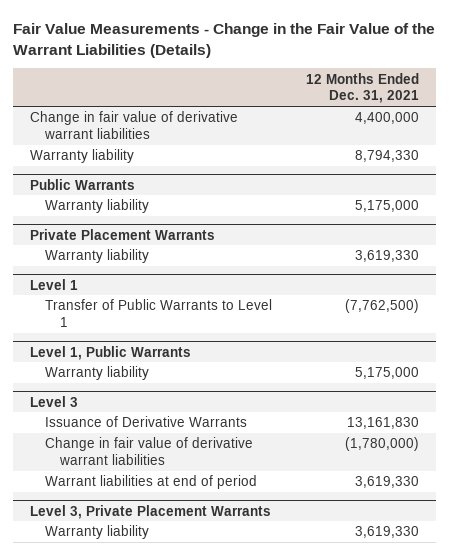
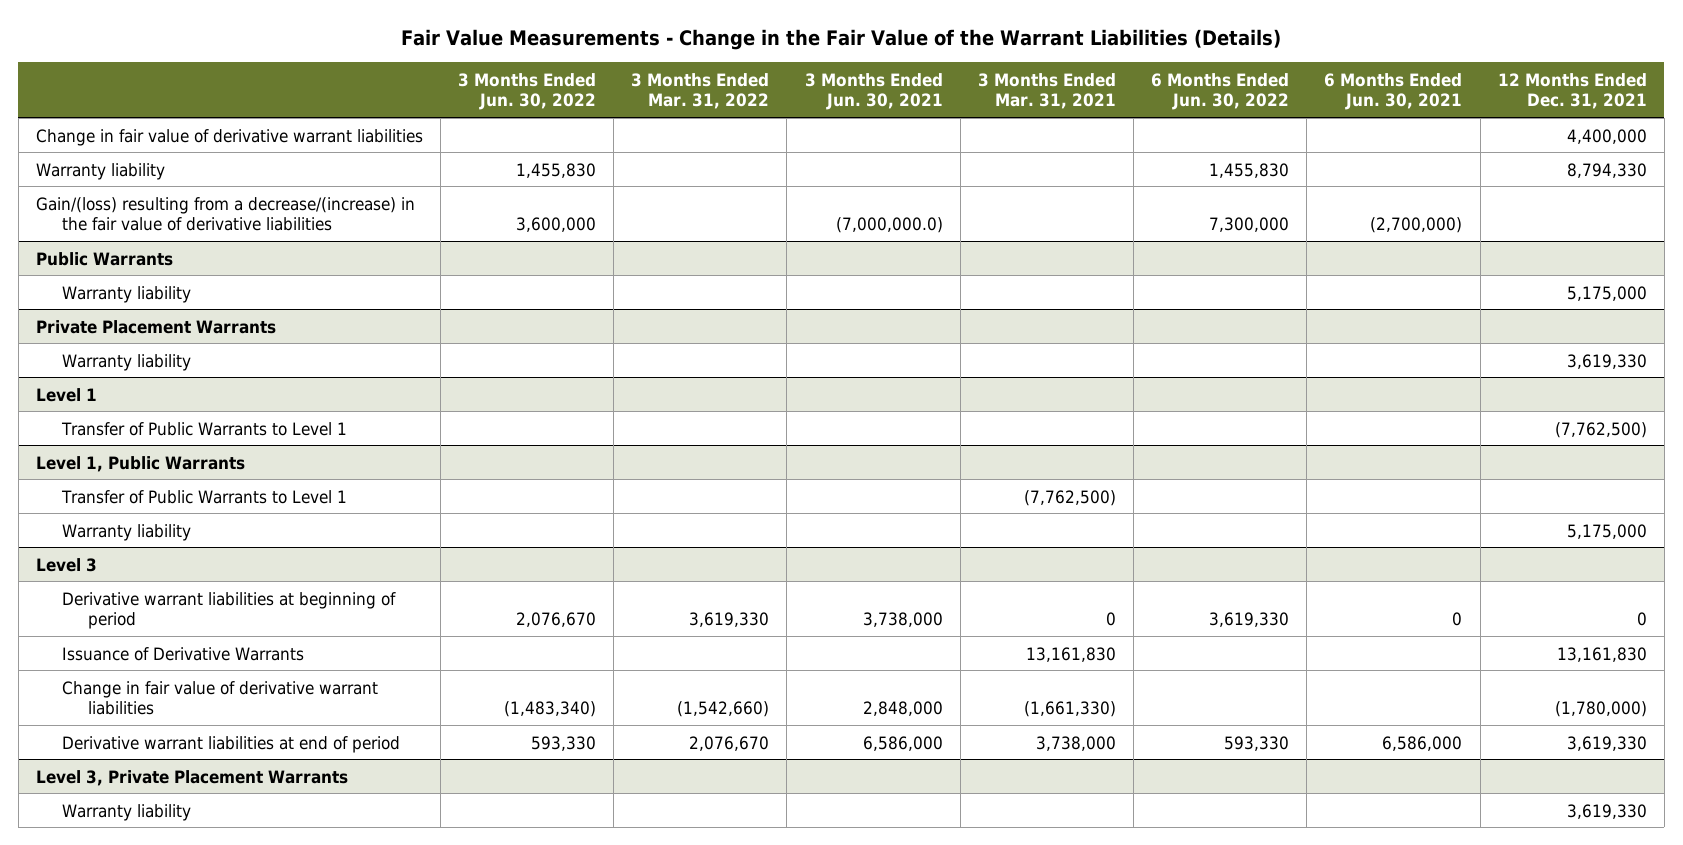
- | 12 Months Ended Dec. 31, 2021
+ | 3 Months Ended Jun. 30, 2022 | 3 Months Ended Mar. 31, 2022 | 3 Months Ended Jun. 30, 2021 | 3 Months Ended Mar. 31, 2021 | 6 Months Ended Jun. 30, 2022 | 6 Months Ended Jun. 30, 2021 | 12 Months Ended Dec. 31, 2021
+ Gain/(loss) resulting from a decrease/(increase) in the fair value of derivative liabilities | 3,600,000 | | (7,000,000.0) | | 7,300,000 | (2,700,000) |
@ Level 1, Public Warrants
+ Transfer of Public Warrants to Level 1 | | | | (7,762,500) | | |
@ Level 3
+ Derivative warrant liabilities at beginning of period | 2,076,670 | 3,619,330 | 3,738,000 | 0 | 3,619,330 | 0 | 0
- Warrant liabilities at end of period | 3,619,330
+ Derivative warrant liabilities at end of period | 593,330 | 2,076,670 | 6,586,000 | 3,738,000 | 593,330 | 6,586,000 | 3,619,330

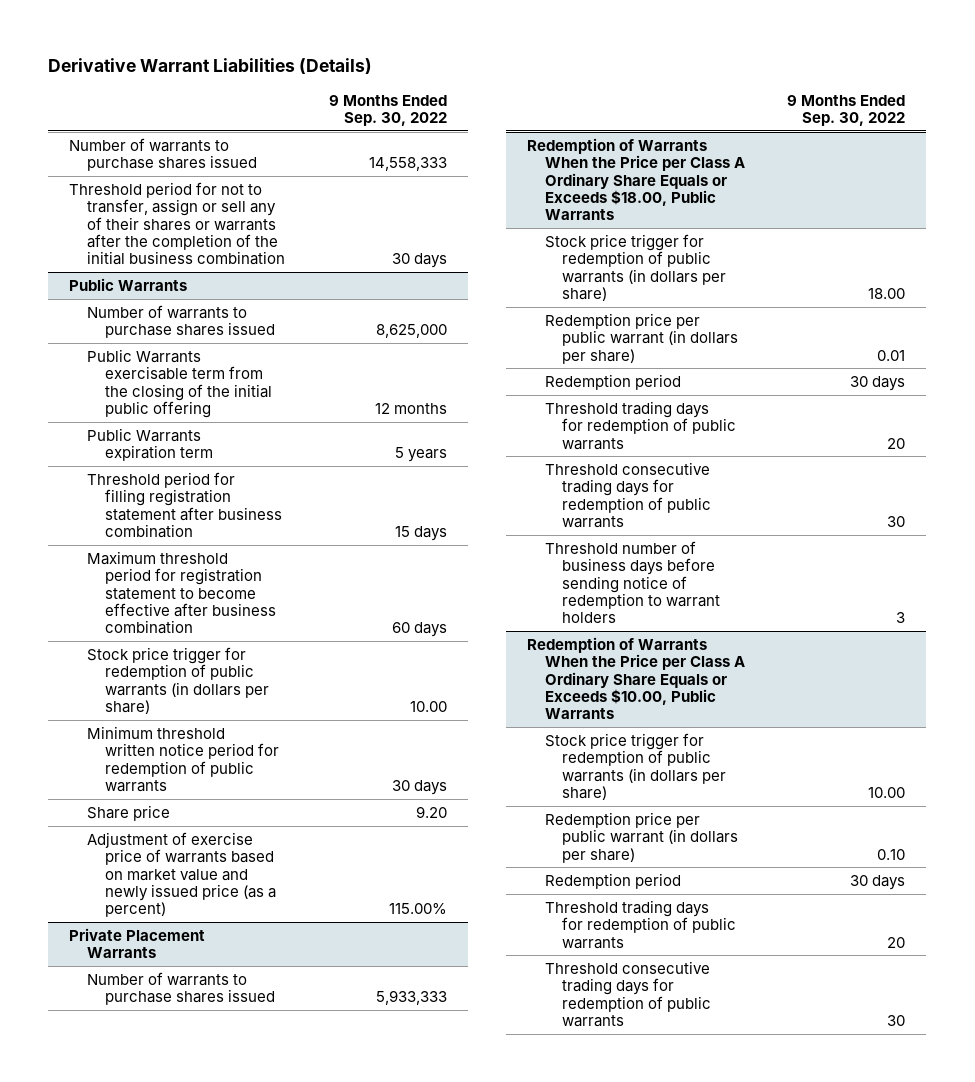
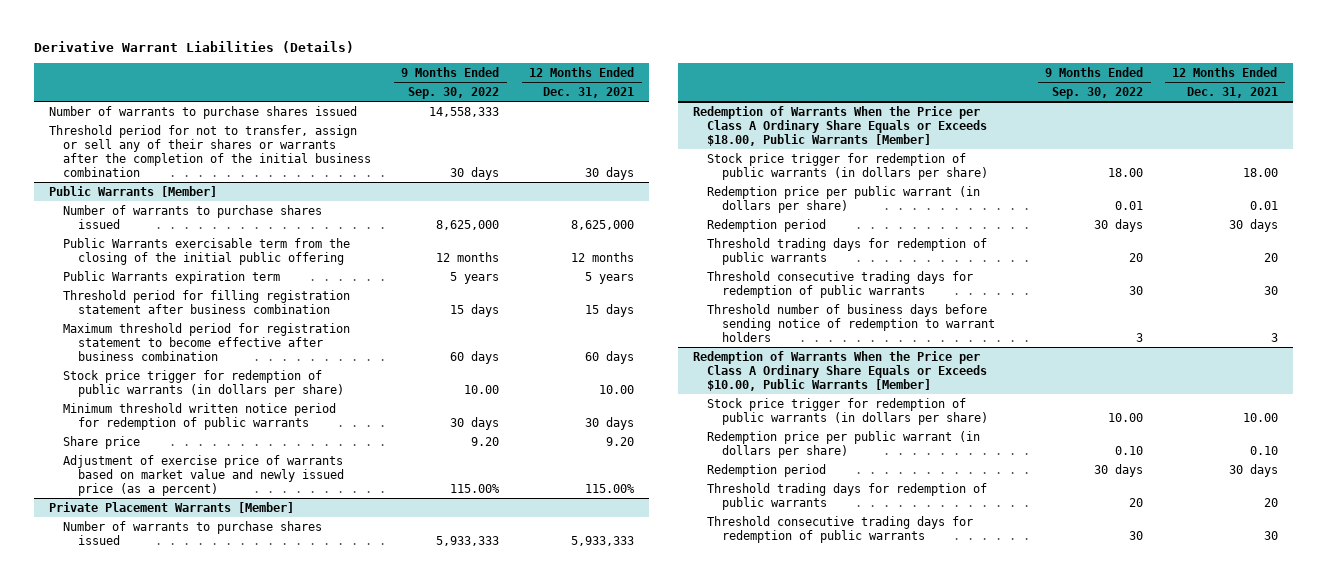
- | 9 Months Ended Sep. 30, 2022
+ | 9 Months Ended Sep. 30, 2022 | 12 Months Ended Dec. 31, 2021
- Public Warrants
+ Public Warrants [Member]
- Private Placement Warrants
+ Private Placement Warrants [Member]
- Redemption of Warrants When the Price per Class A Ordinary Share Equals or Exceeds $18.00, Public Warrants
+ Redemption of Warrants When the Price per Class A Ordinary Share Equals or Exceeds $18.00, Public Warrants [Member]
- Redemption of Warrants When the Price per Class A Ordinary Share Equals or Exceeds $10.00, Public Warrants
+ Redemption of Warrants When the Price per Class A Ordinary Share Equals or Exceeds $10.00, Public Warrants [Member]

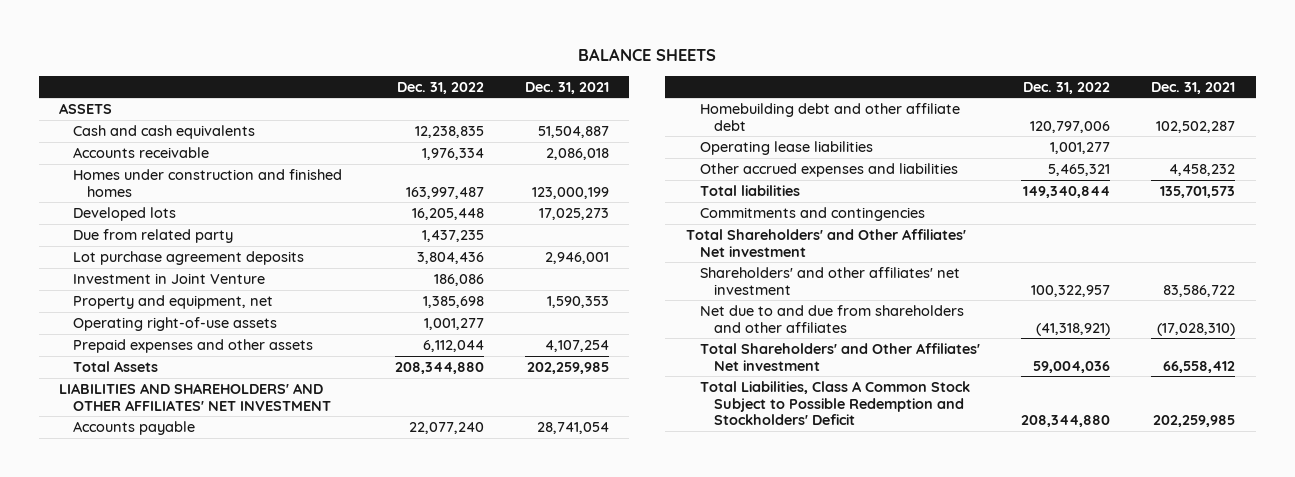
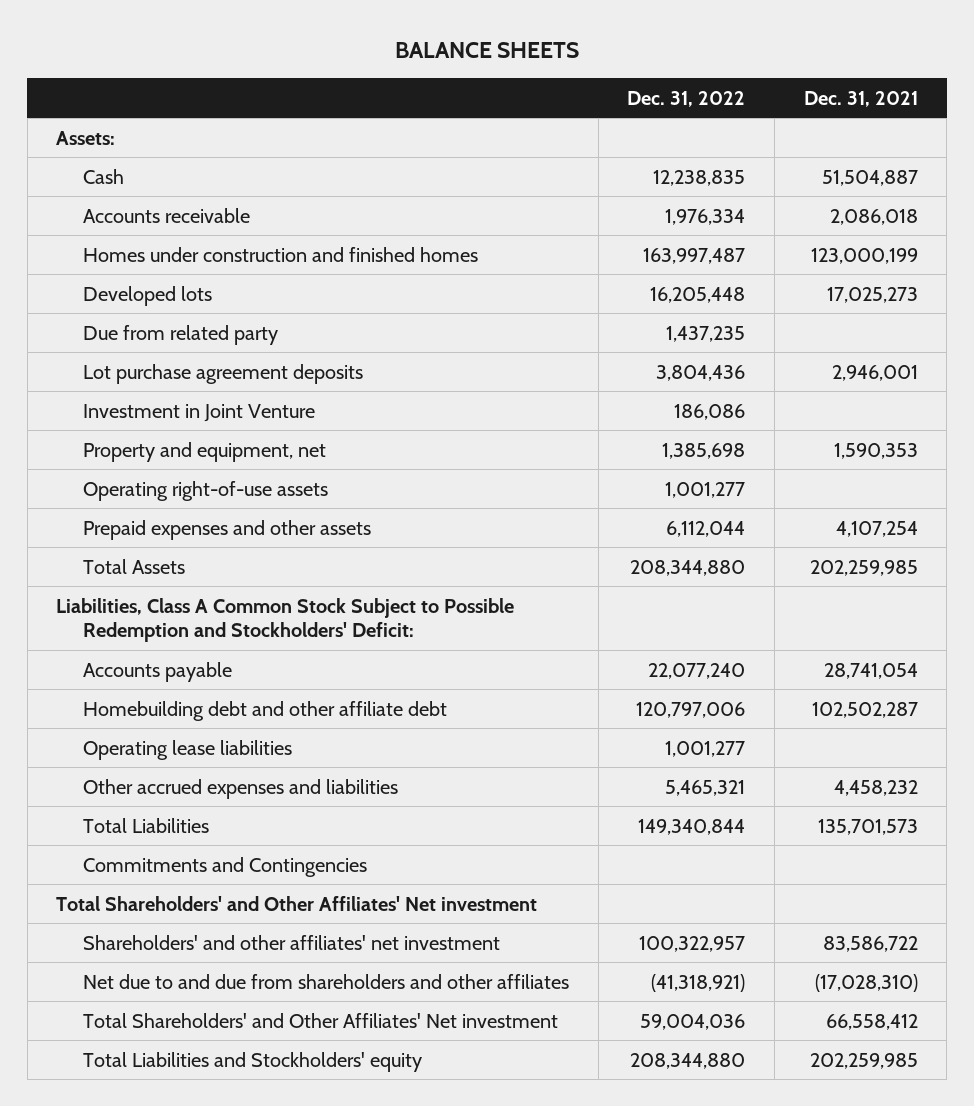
- ASSETS
- Cash and cash equivalents | 12,238,835 | 51,504,887
+ Assets:
+ Cash | 12,238,835 | 51,504,887
- LIABILITIES AND SHAREHOLDERS' AND OTHER AFFILIATES' NET INVESTMENT
+ Liabilities, Class A Common Stock Subject to Possible Redemption and Stockholders' Deficit:
- Total liabilities | 149,340,844 | 135,701,573
- Commitments and contingencies
+ Total Liabilities | 149,340,844 | 135,701,573
+ Commitments and Contingencies
- Total Liabilities, Class A Common Stock Subject to Possible Redemption and Stockholders' Deficit | 208,344,880 | 202,259,985
+ Total Liabilities and Stockholders' equity | 208,344,880 | 202,259,985

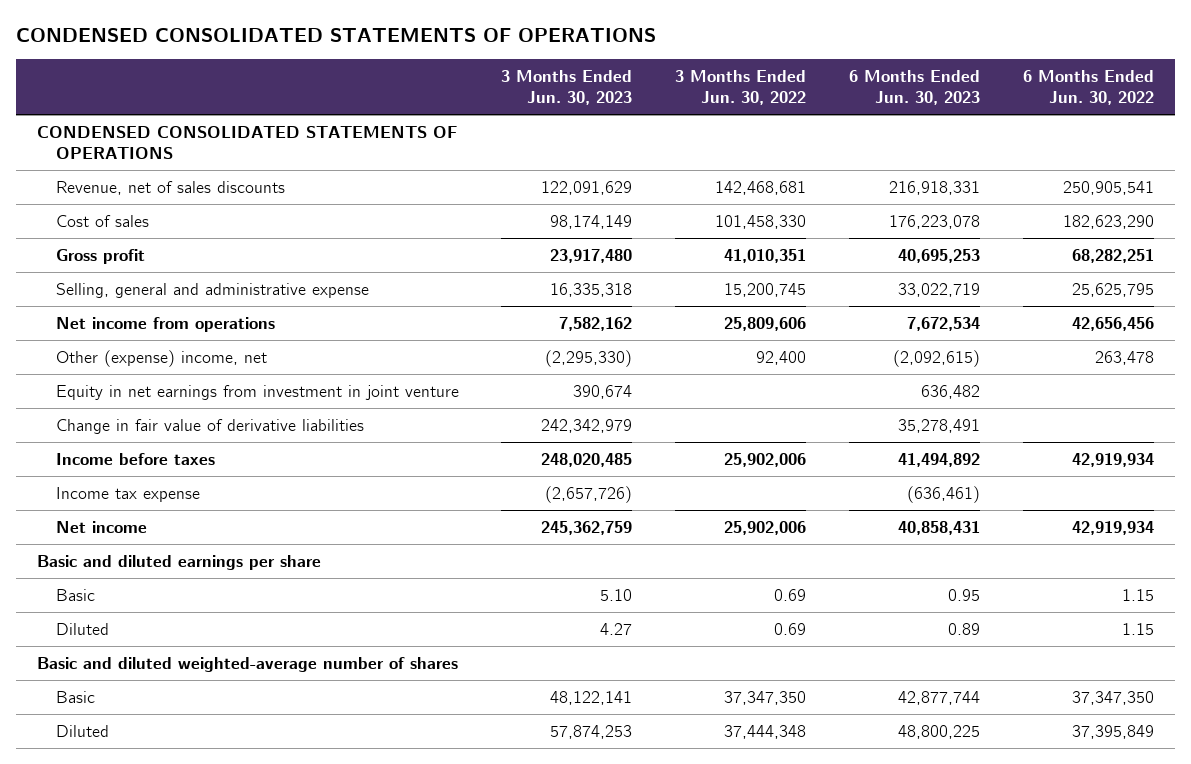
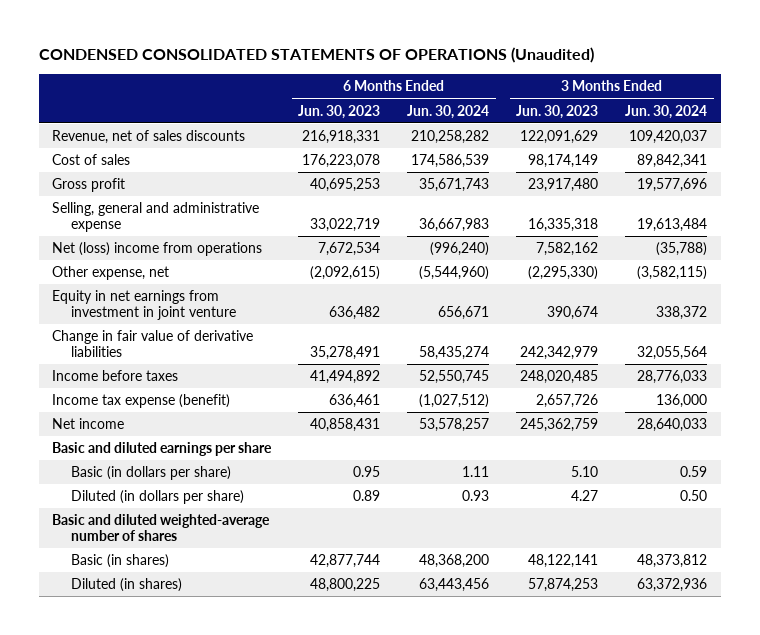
- CONDENSED CONSOLIDATED STATEMENTS OF OPERATIONS
+ CONDENSED CONSOLIDATED STATEMENTS OF OPERATIONS (Unaudited)
- | 3 Months Ended Jun. 30, 2023 | 3 Months Ended Jun. 30, 2022 | 6 Months Ended Jun. 30, 2023 | 6 Months Ended Jun. 30, 2022
+ | 6 Months Ended Jun. 30, 2023 | 6 Months Ended Jun. 30, 2024 | 3 Months Ended Jun. 30, 2023 | 3 Months Ended Jun. 30, 2024
- CONDENSED CONSOLIDATED STATEMENTS OF OPERATIONS
- Net income from operations | 7,582,162 | 25,809,606 | 7,672,534 | 42,656,456
- Other (expense) income, net | (2,295,330) | 92,400 | (2,092,615) | 263,478
+ Net (loss) income from operations | 7,672,534 | (996,240) | 7,582,162 | (35,788)
+ Other expense, net | (2,092,615) | (5,544,960) | (2,295,330) | (3,582,115)
- Income tax expense | (2,657,726) | | (636,461) |
+ Income tax expense (benefit) | 636,461 | (1,027,512) | 2,657,726 | 136,000
- Basic | 5.10 | 0.69 | 0.95 | 1.15
- Diluted | 4.27 | 0.69 | 0.89 | 1.15
+ Basic (in dollars per share) | 0.95 | 1.11 | 5.10 | 0.59
+ Diluted (in dollars per share) | 0.89 | 0.93 | 4.27 | 0.50
- Basic | 48,122,141 | 37,347,350 | 42,877,744 | 37,347,350
- Diluted | 57,874,253 | 37,444,348 | 48,800,225 | 37,395,849
+ Basic (in shares) | 42,877,744 | 48,368,200 | 48,122,141 | 48,373,812
+ Diluted (in shares) | 48,800,225 | 63,443,456 | 57,874,253 | 63,372,936

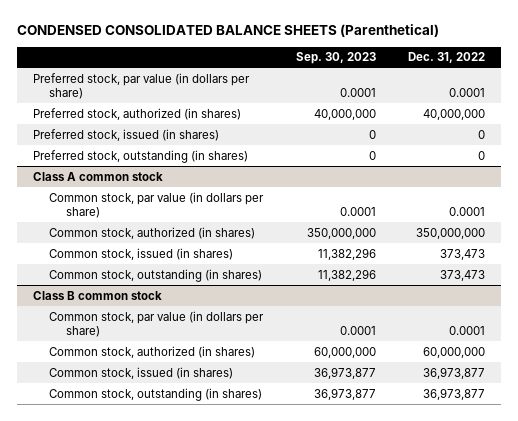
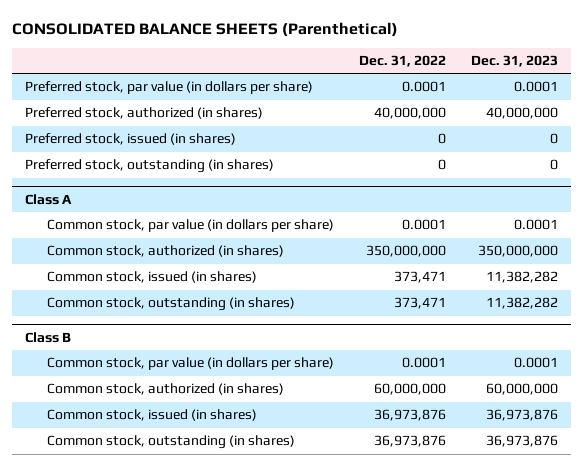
- CONDENSED CONSOLIDATED BALANCE SHEETS (Parenthetical)
+ CONSOLIDATED BALANCE SHEETS (Parenthetical)
- | Sep. 30, 2023 | Dec. 31, 2022
+ | Dec. 31, 2022 | Dec. 31, 2023
- Class A common stock
+ Class A
- Common stock, issued (in shares) | 11,382,296 | 373,473
- Common stock, outstanding (in shares) | 11,382,296 | 373,473
- Class B common stock
+ Common stock, issued (in shares) | 373,471 | 11,382,282
+ Common stock, outstanding (in shares) | 373,471 | 11,382,282
+ Class B
- Common stock, issued (in shares) | 36,973,877 | 36,973,877
- Common stock, outstanding (in shares) | 36,973,877 | 36,973,877
+ Common stock, issued (in shares) | 36,973,876 | 36,973,876
+ Common stock, outstanding (in shares) | 36,973,876 | 36,973,876

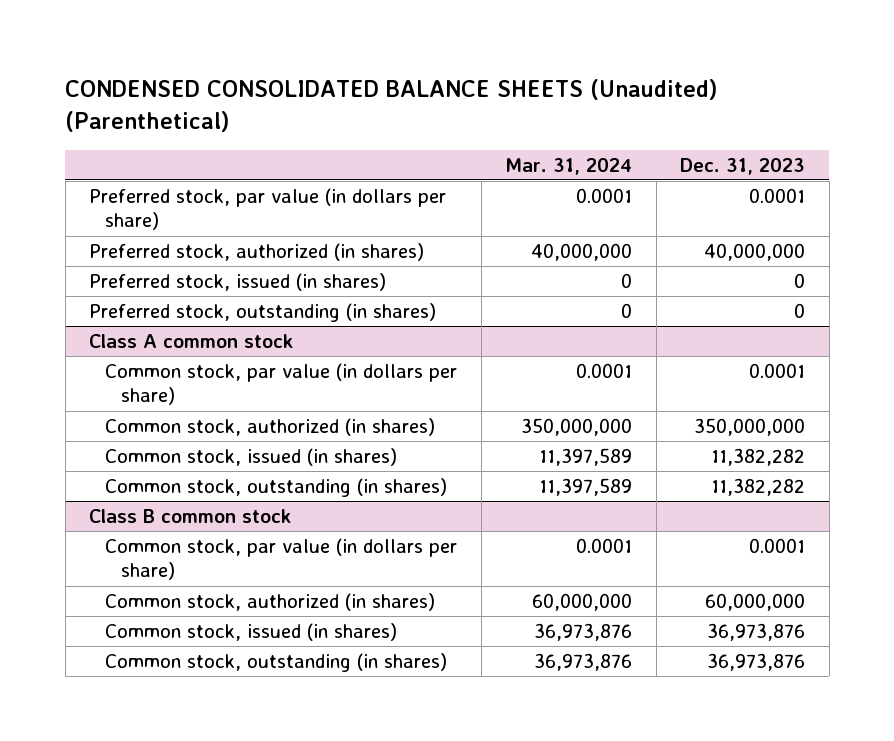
- CONSOLIDATED BALANCE SHEETS (Parenthetical)
+ CONDENSED CONSOLIDATED BALANCE SHEETS (Unaudited) (Parenthetical)
- | Dec. 31, 2022 | Dec. 31, 2023
+ | Mar. 31, 2024 | Dec. 31, 2023
- Class A
+ Class A common stock
- Class B
+ Class B common stock

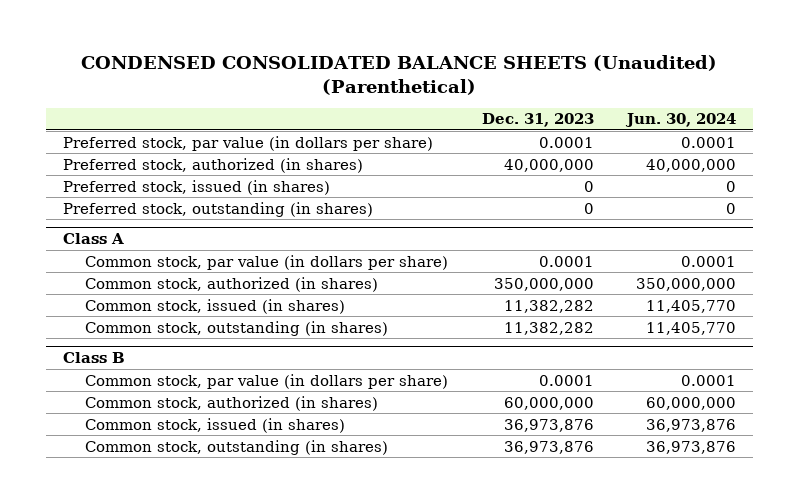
- | Mar. 31, 2024 | Dec. 31, 2023
+ | Dec. 31, 2023 | Jun. 30, 2024
- Class A common stock
+ Class A
- Class B common stock
+ Class B

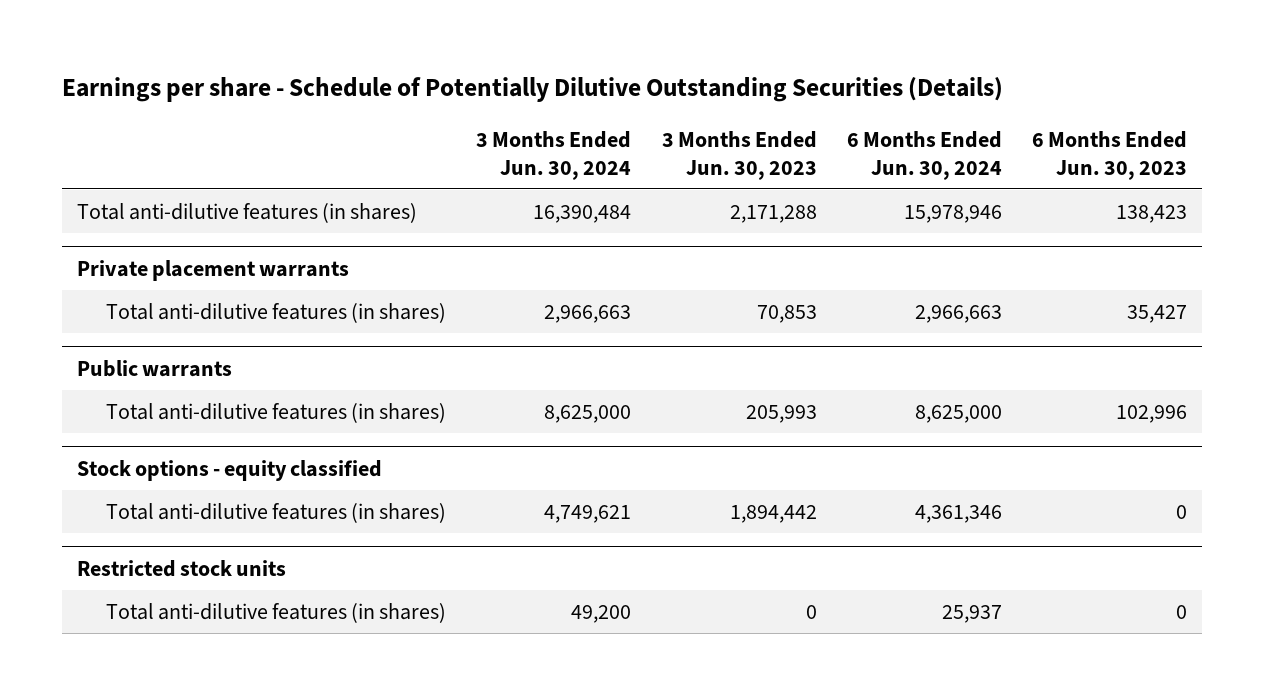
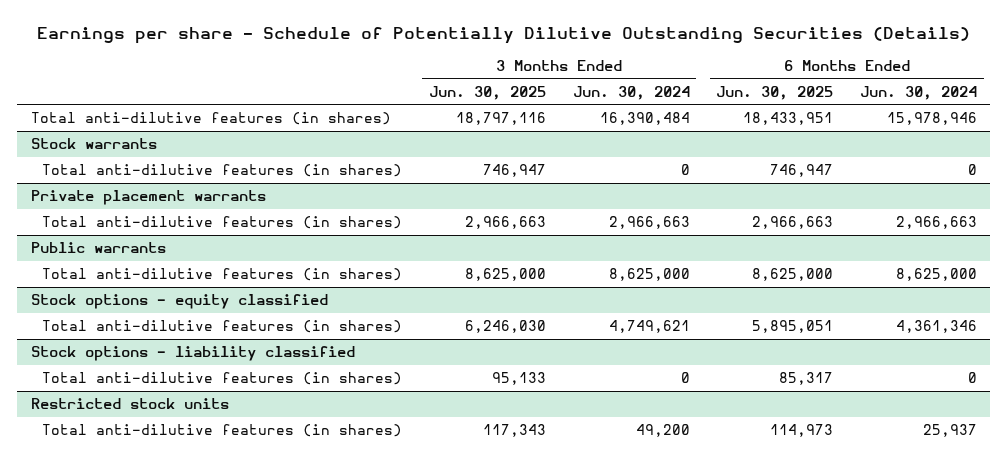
- | 3 Months Ended Jun. 30, 2024 | 3 Months Ended Jun. 30, 2023 | 6 Months Ended Jun. 30, 2024 | 6 Months Ended Jun. 30, 2023
+ | 3 Months Ended Jun. 30, 2025 | 3 Months Ended Jun. 30, 2024 | 6 Months Ended Jun. 30, 2025 | 6 Months Ended Jun. 30, 2024
+ Stock warrants
+ Total anti-dilutive features (in shares) | 746,947 | 0 | 746,947 | 0
+ Stock options - liability classified
+ Total anti-dilutive features (in shares) | 95,133 | 0 | 85,317 | 0

